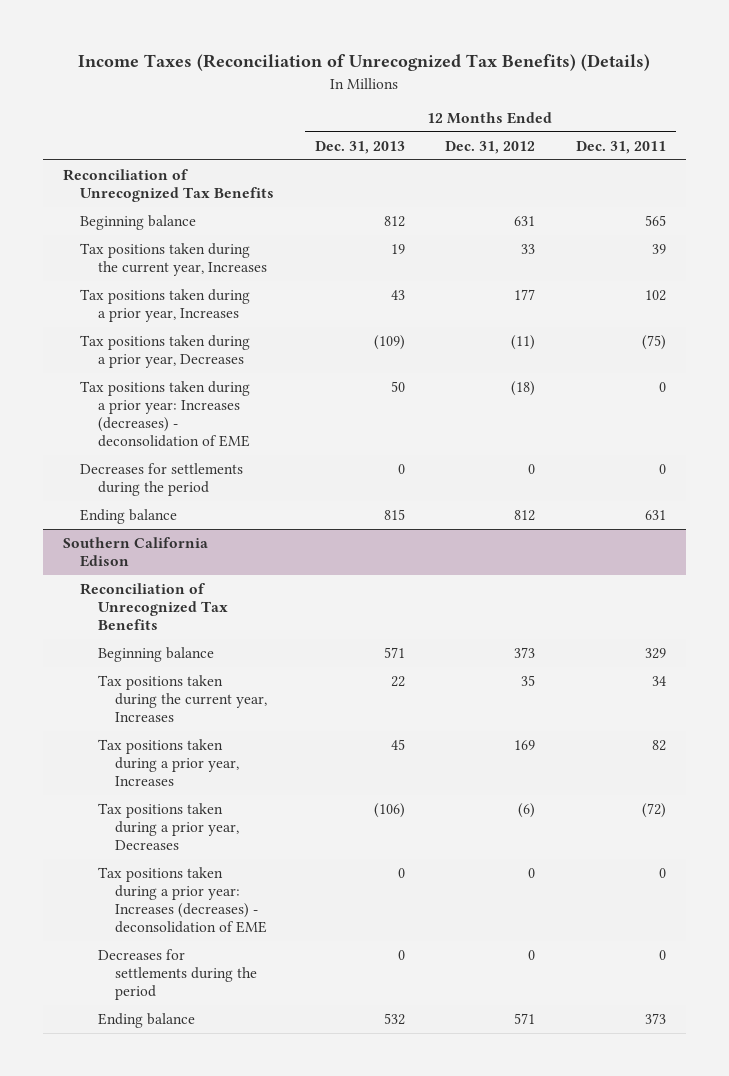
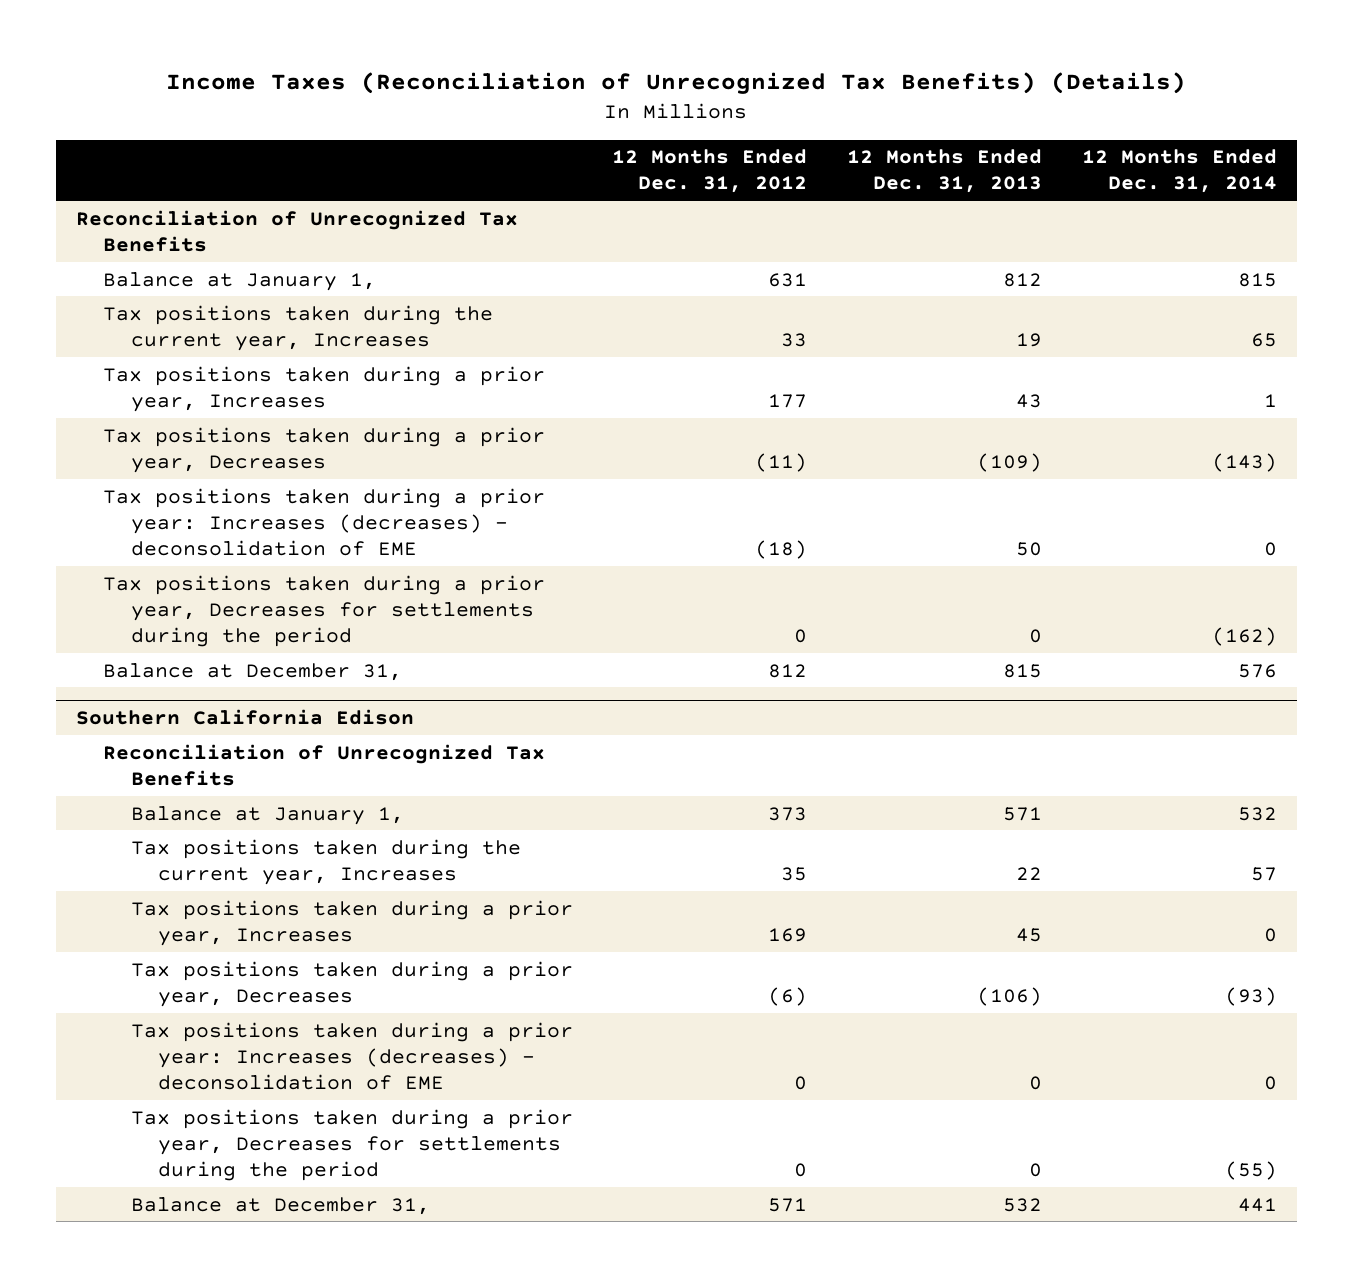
- | 12 Months Ended Dec. 31, 2013 | 12 Months Ended Dec. 31, 2012 | 12 Months Ended Dec. 31, 2011
+ | 12 Months Ended Dec. 31, 2012 | 12 Months Ended Dec. 31, 2013 | 12 Months Ended Dec. 31, 2014
- Beginning balance | 812 | 631 | 565
+ Balance at January 1, | 631 | 812 | 815
- Decreases for settlements during the period | 0 | 0 | 0
- Ending balance | 815 | 812 | 631
+ Tax positions taken during a prior year, Decreases for settlements during the period | 0 | 0 | (162)
+ Balance at December 31, | 812 | 815 | 576
@ Southern California Edison
- Beginning balance | 571 | 373 | 329
+ Balance at January 1, | 373 | 571 | 532
- Decreases for settlements during the period | 0 | 0 | 0
- Ending balance | 532 | 571 | 373
+ Tax positions taken during a prior year, Decreases for settlements during the period | 0 | 0 | (55)
+ Balance at December 31, | 571 | 532 | 441

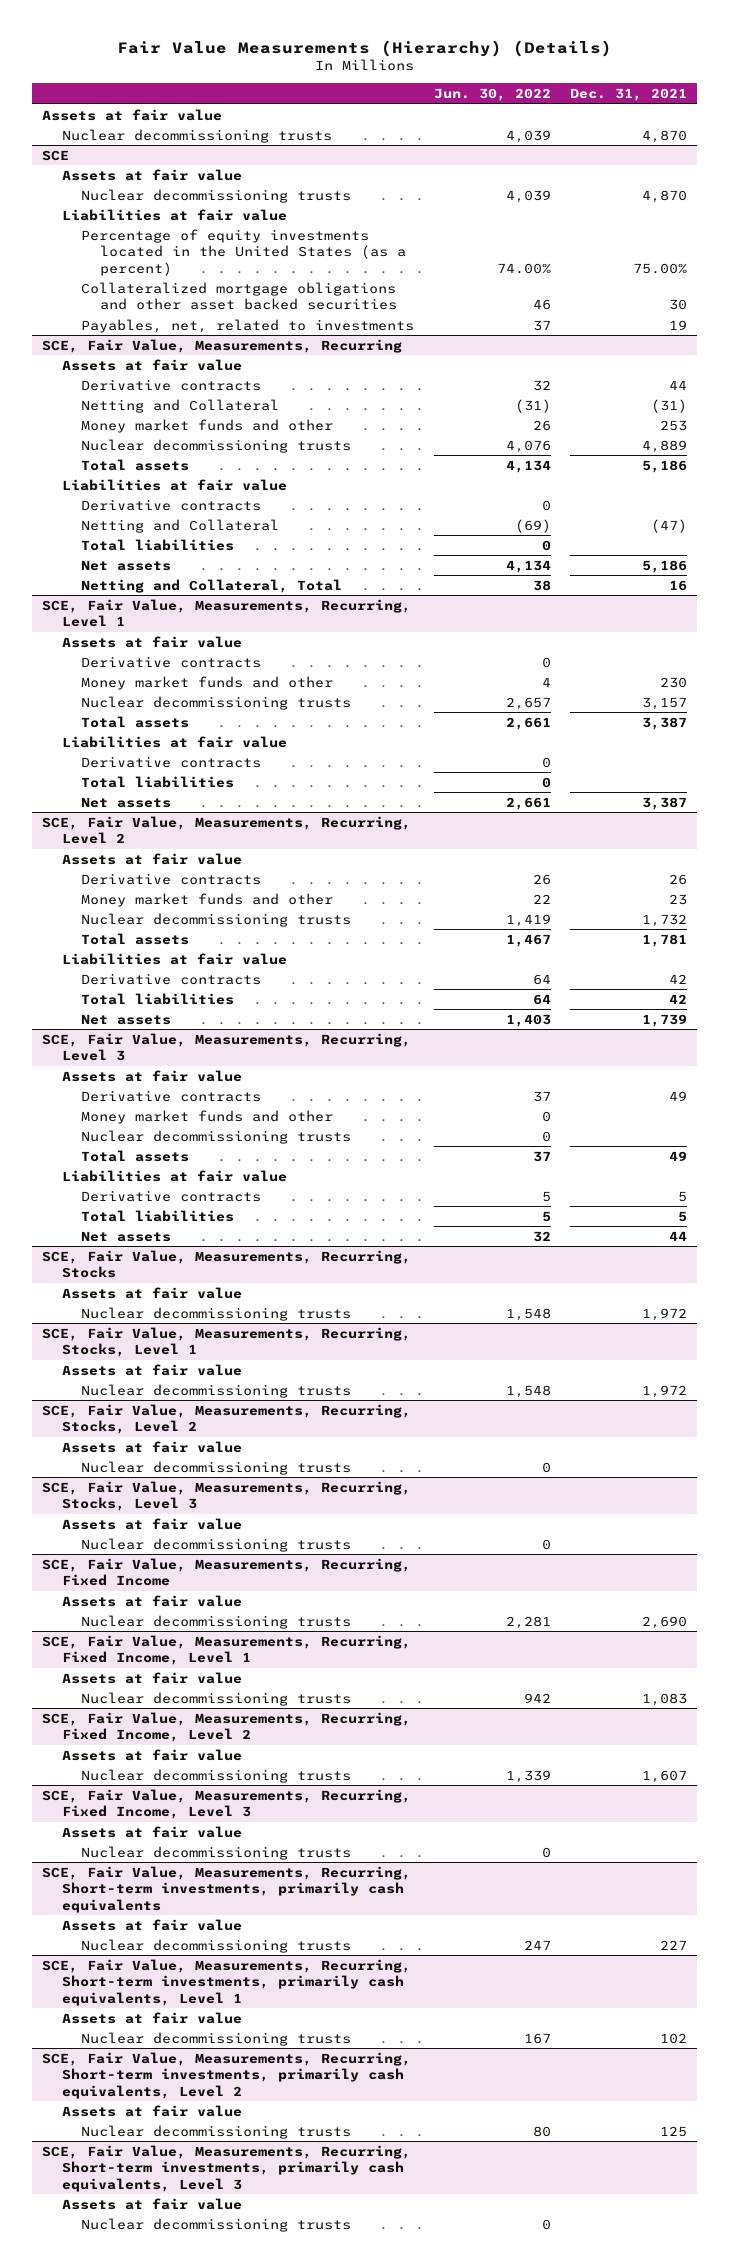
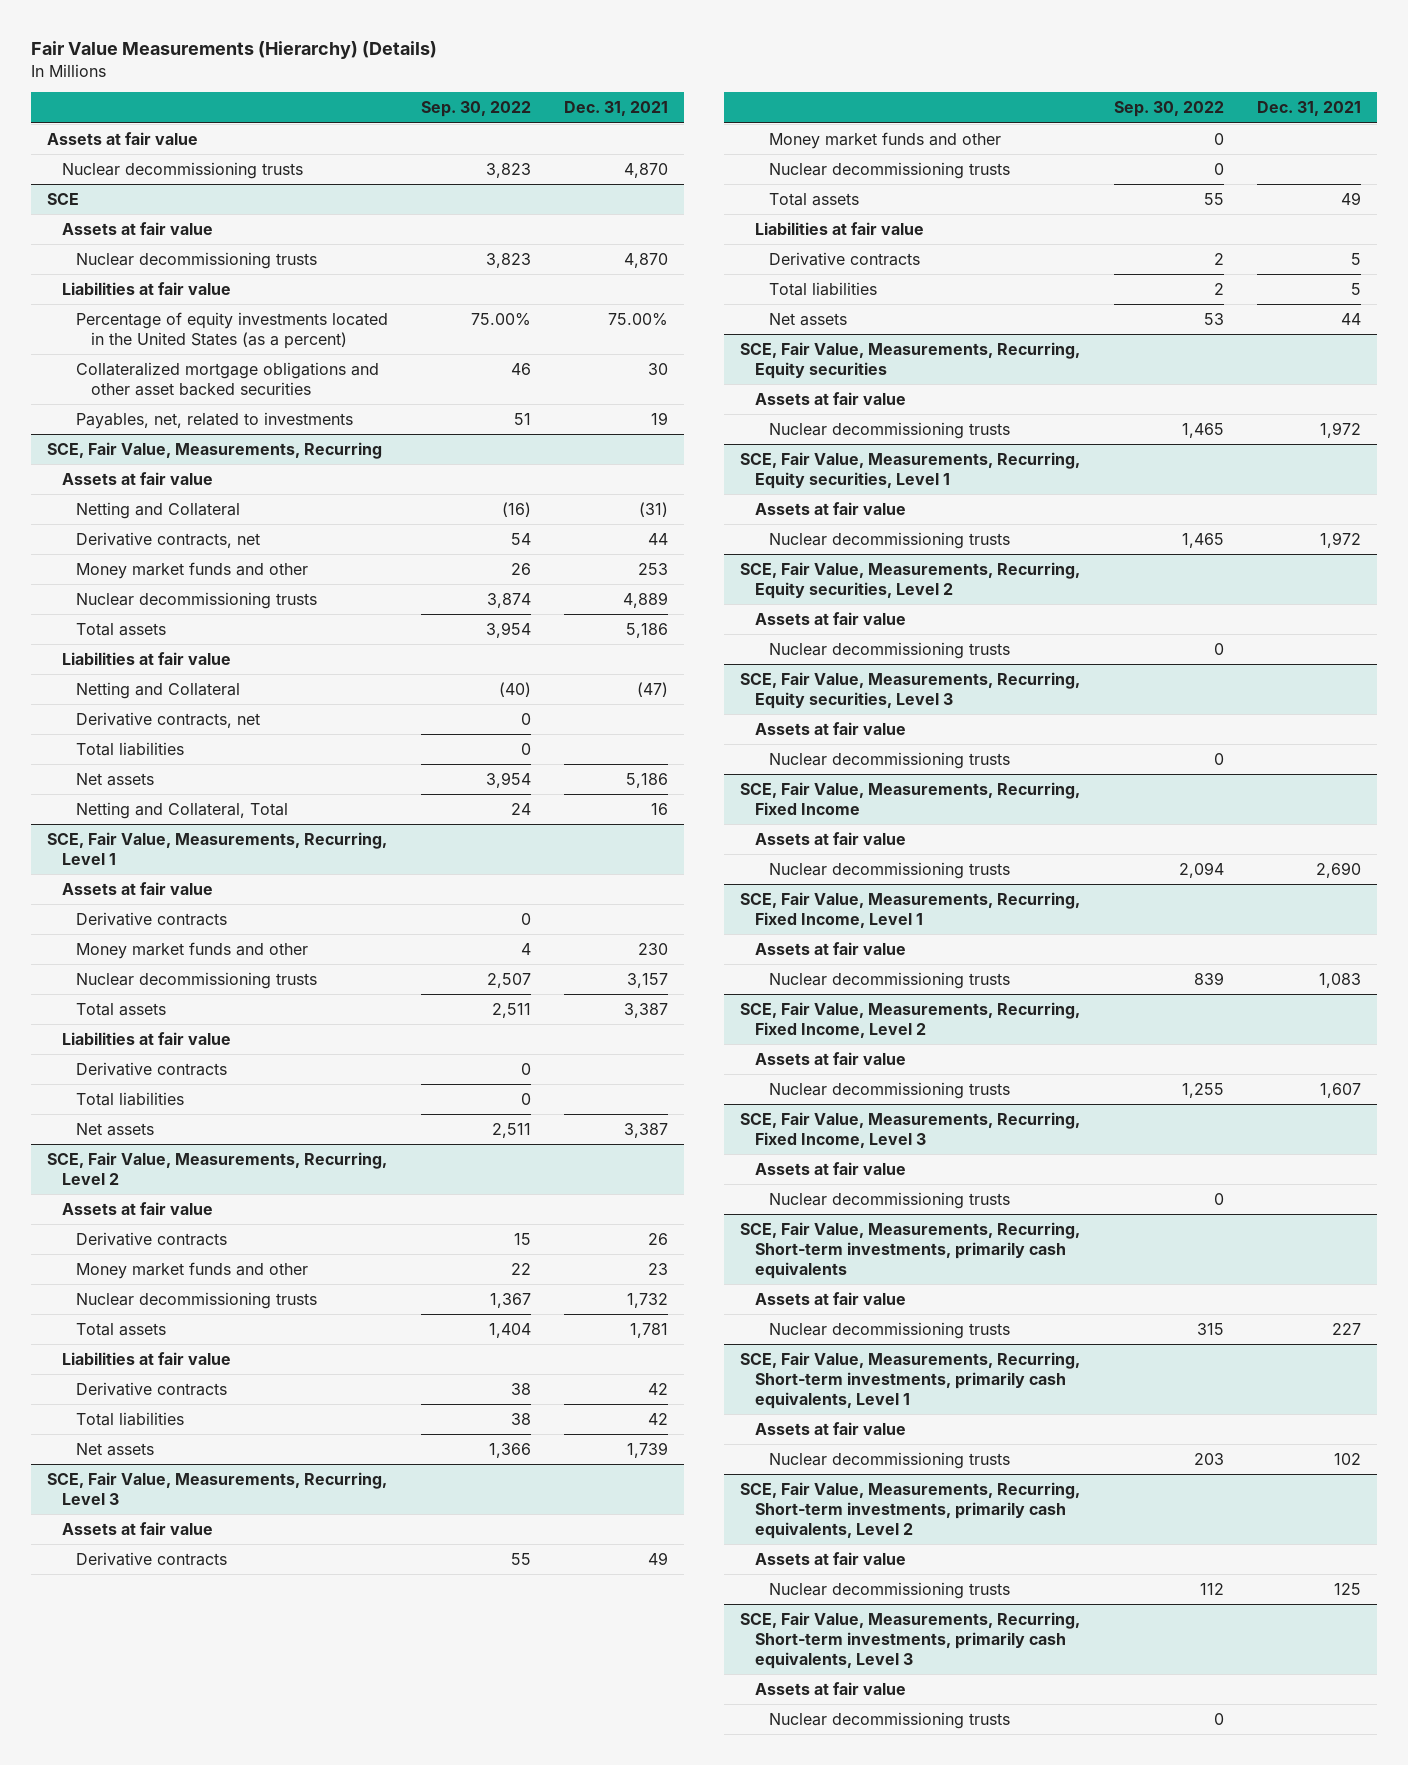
- | Jun. 30, 2022 | Dec. 31, 2021
+ | Sep. 30, 2022 | Dec. 31, 2021
@ SCE, Fair Value, Measurements, Recurring
- Derivative contracts | 32 | 44
+ Derivative contracts, net | 54 | 44
- Derivative contracts | 0 |
+ Derivative contracts, net | 0 |
- SCE, Fair Value, Measurements, Recurring, Stocks
+ SCE, Fair Value, Measurements, Recurring, Equity securities
- SCE, Fair Value, Measurements, Recurring, Stocks, Level 1
+ SCE, Fair Value, Measurements, Recurring, Equity securities, Level 1
- SCE, Fair Value, Measurements, Recurring, Stocks, Level 2
+ SCE, Fair Value, Measurements, Recurring, Equity securities, Level 2
- SCE, Fair Value, Measurements, Recurring, Stocks, Level 3
+ SCE, Fair Value, Measurements, Recurring, Equity securities, Level 3

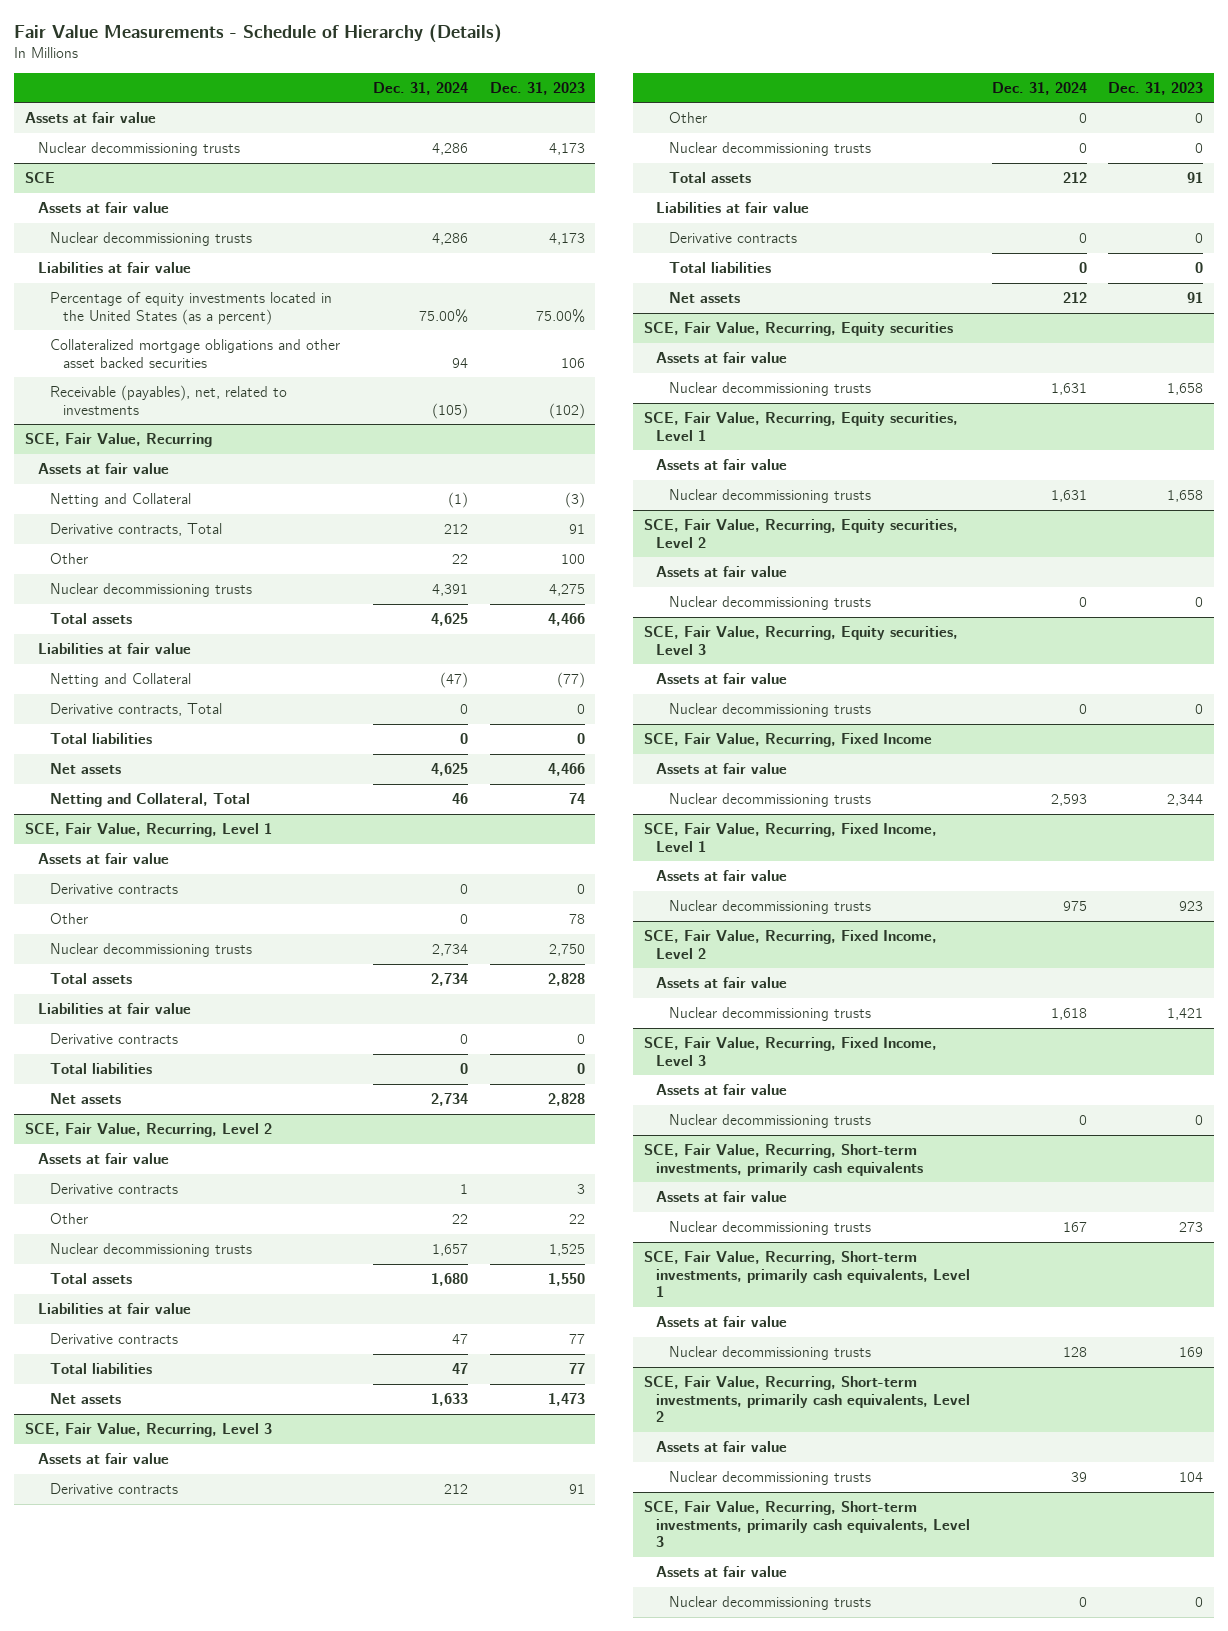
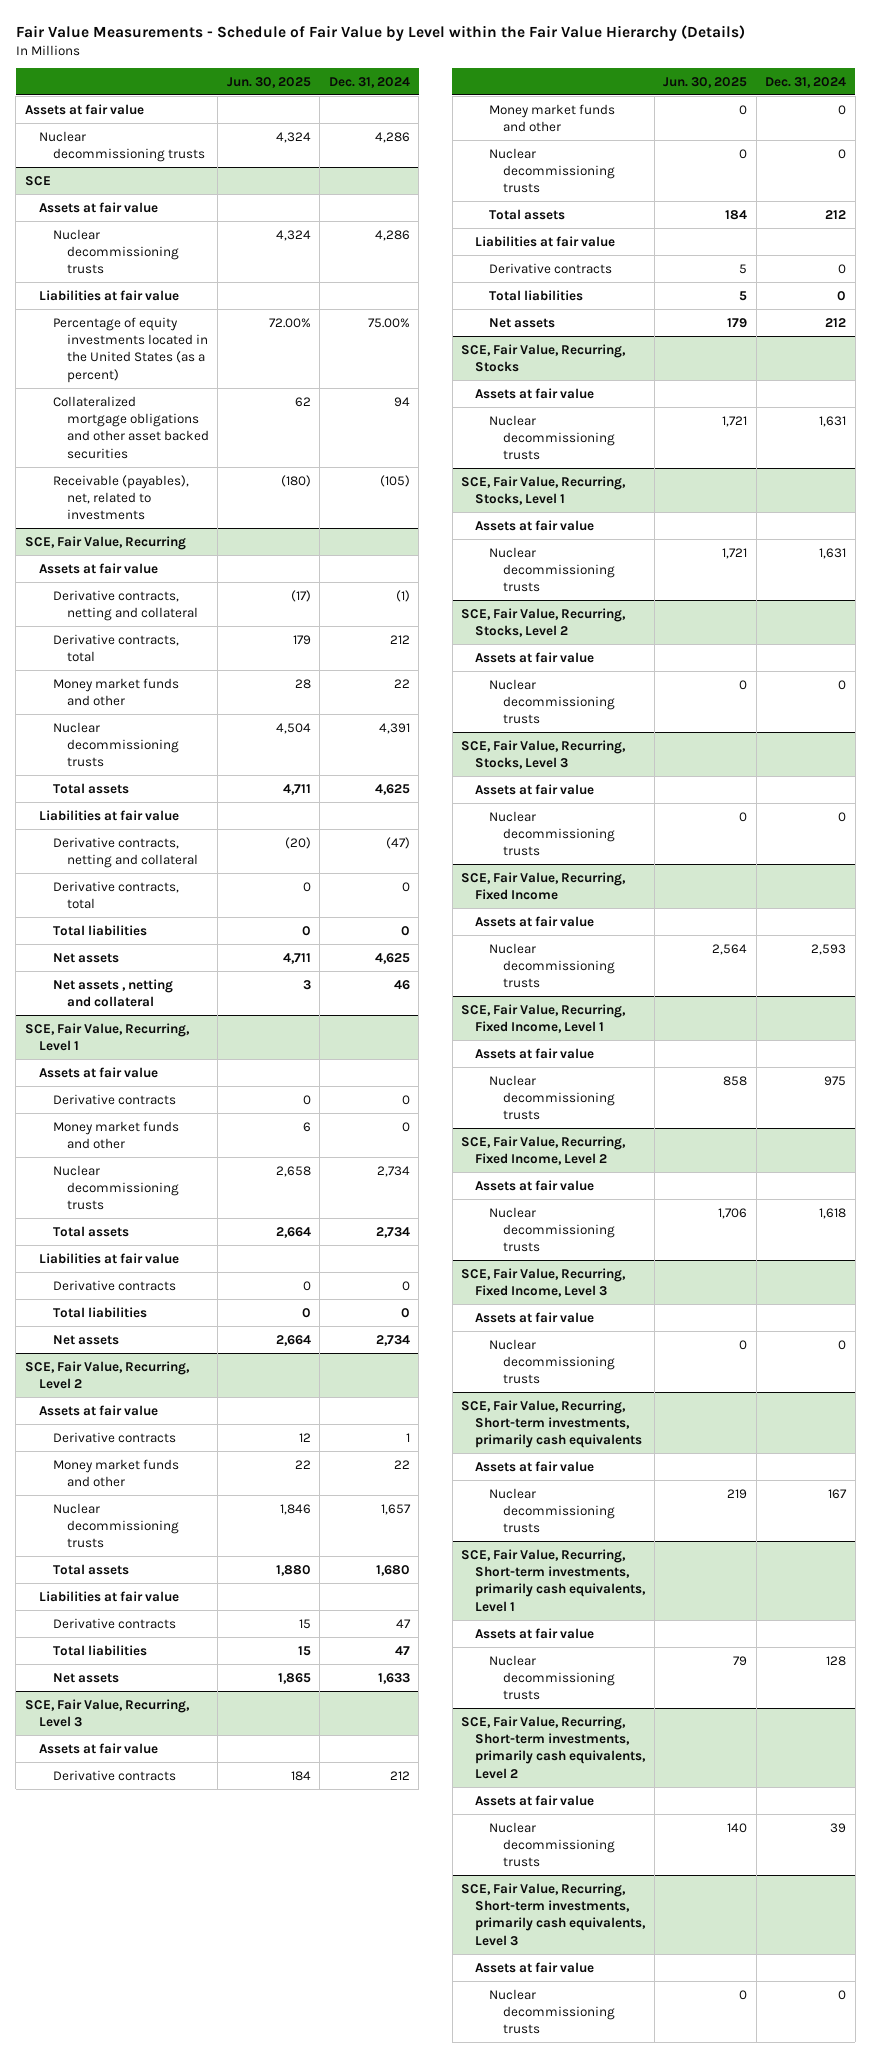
- Fair Value Measurements - Schedule of Hierarchy (Details)
+ Fair Value Measurements - Schedule of Fair Value by Level within the Fair Value Hierarchy (Details)
- | Dec. 31, 2024 | Dec. 31, 2023
+ | Jun. 30, 2025 | Dec. 31, 2024
@ SCE, Fair Value, Recurring
- Netting and Collateral | (1) | (3)
- Derivative contracts, Total | 212 | 91
- Other | 22 | 100
+ Derivative contracts, netting and collateral | (17) | (1)
+ Derivative contracts, total | 179 | 212
+ Money market funds and other | 28 | 22
- Netting and Collateral | (47) | (77)
- Derivative contracts, Total | 0 | 0
+ Derivative contracts, netting and collateral | (20) | (47)
+ Derivative contracts, total | 0 | 0
- Netting and Collateral, Total | 46 | 74
+ Net assets , netting and collateral | 3 | 46
@ SCE, Fair Value, Recurring, Level 1
- Other | 0 | 78
+ Money market funds and other | 6 | 0
@ SCE, Fair Value, Recurring, Level 2
- Other | 22 | 22
+ Money market funds and other | 22 | 22
@ SCE, Fair Value, Recurring, Level 3
- Other | 0 | 0
+ Money market funds and other | 0 | 0
- SCE, Fair Value, Recurring, Equity securities
+ SCE, Fair Value, Recurring, Stocks
- SCE, Fair Value, Recurring, Equity securities, Level 1
+ SCE, Fair Value, Recurring, Stocks, Level 1
- SCE, Fair Value, Recurring, Equity securities, Level 2
+ SCE, Fair Value, Recurring, Stocks, Level 2
- SCE, Fair Value, Recurring, Equity securities, Level 3
+ SCE, Fair Value, Recurring, Stocks, Level 3

